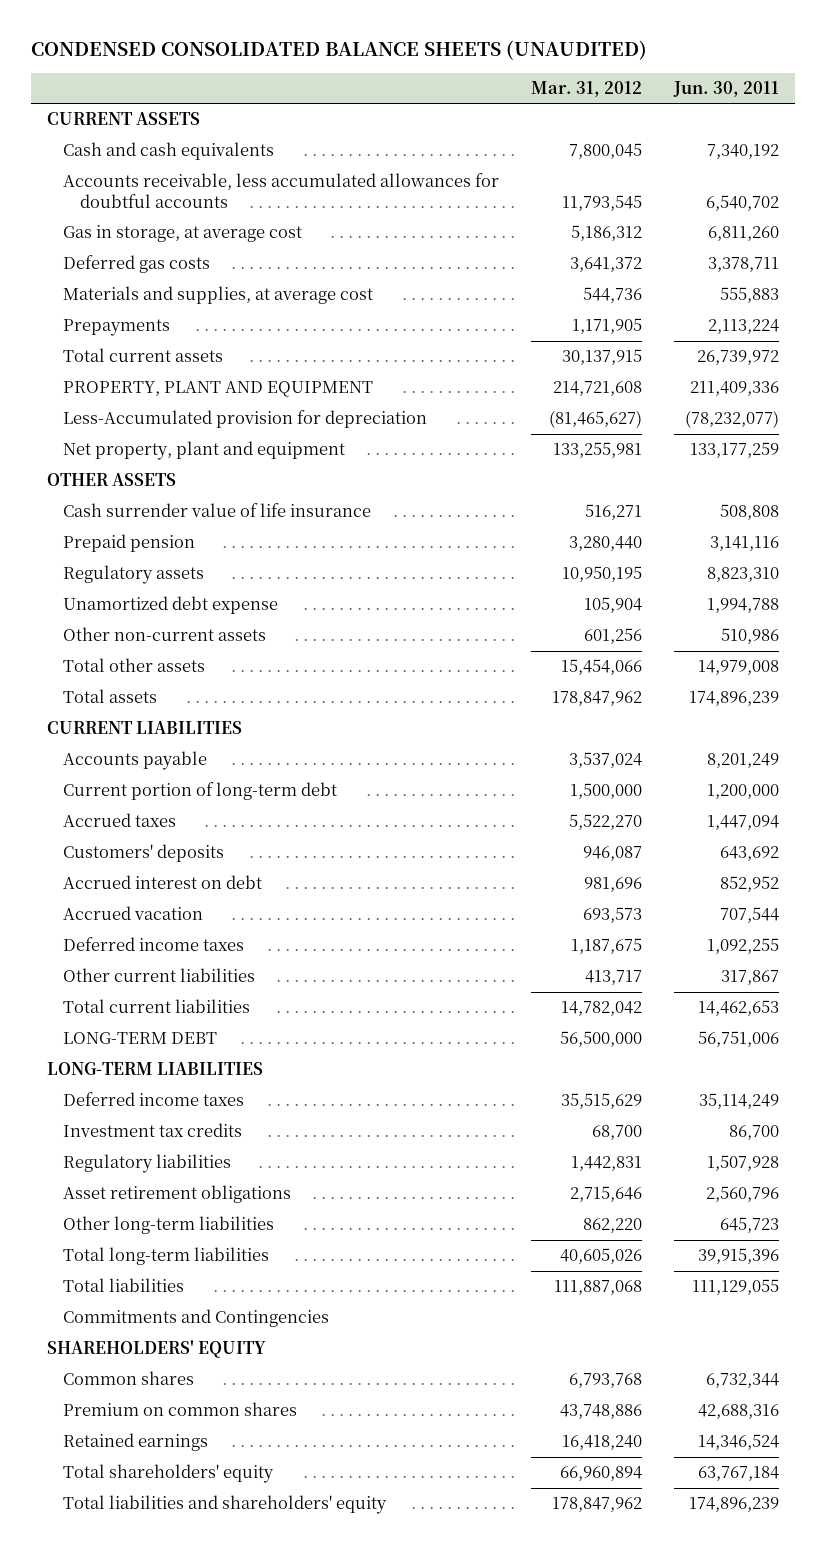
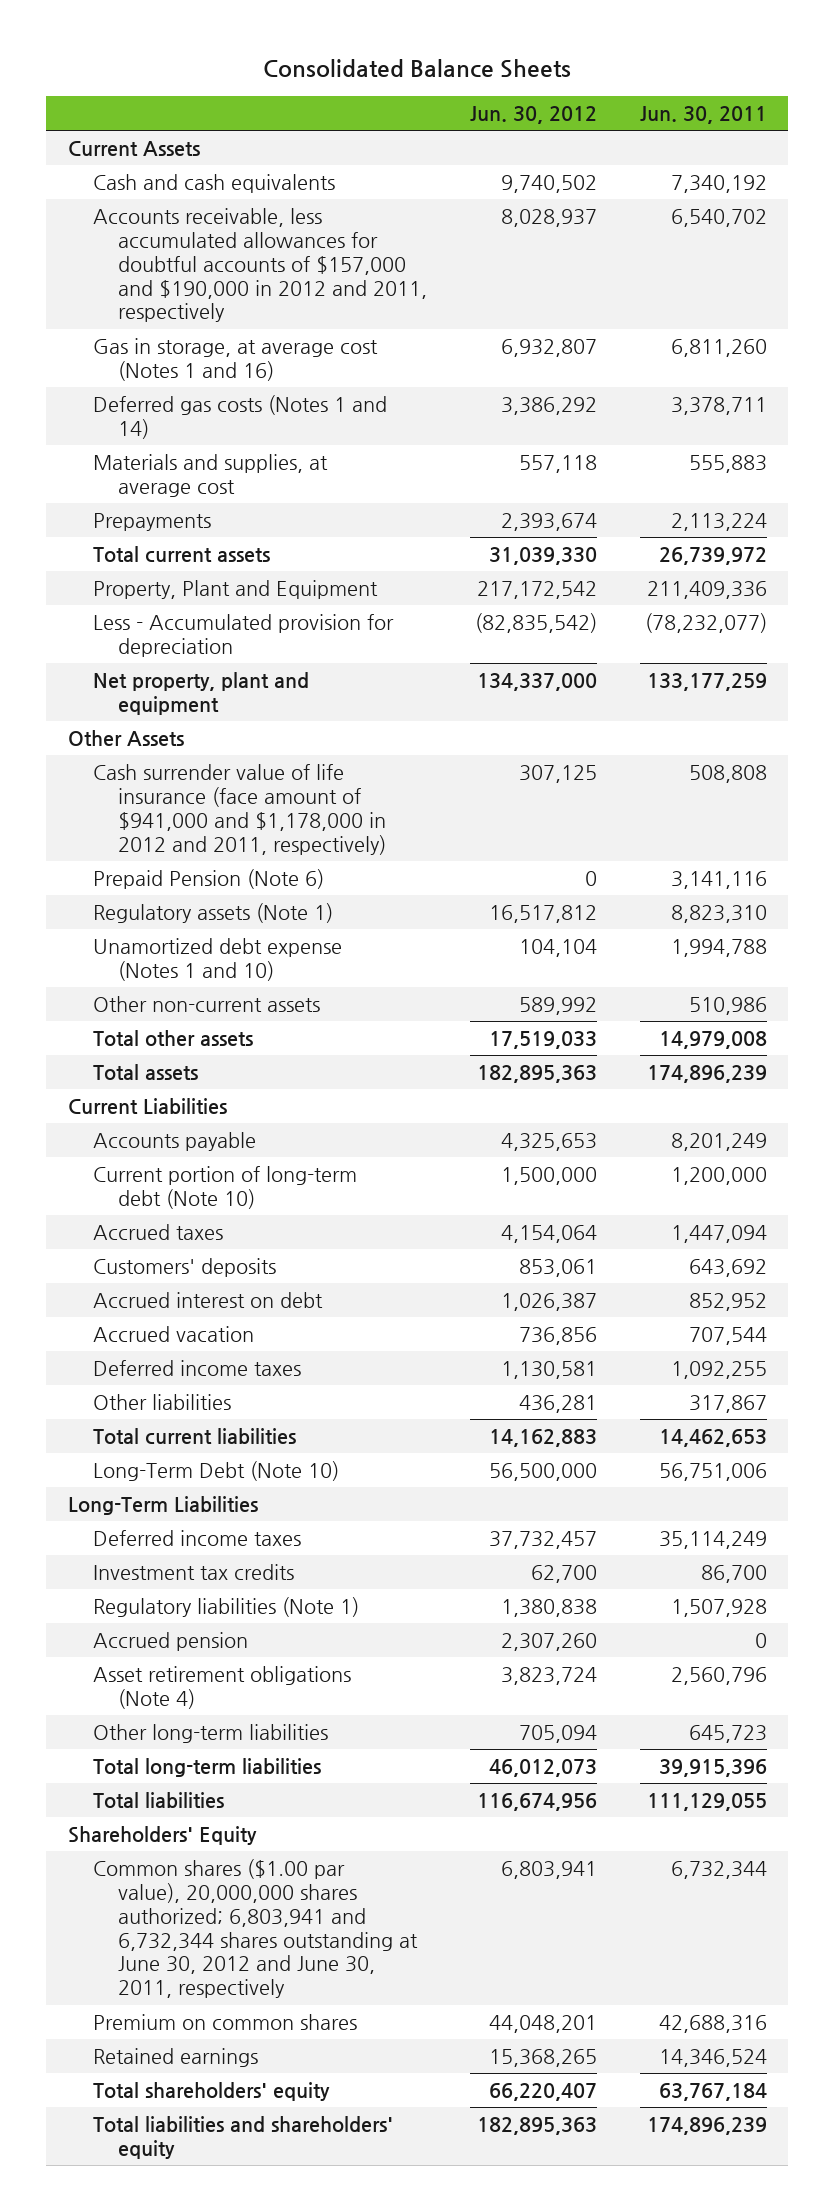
- CONDENSED CONSOLIDATED BALANCE SHEETS (UNAUDITED)
+ Consolidated Balance Sheets
- | Mar. 31, 2012 | Jun. 30, 2011
+ | Jun. 30, 2012 | Jun. 30, 2011
- CURRENT ASSETS
+ Current Assets
- Accounts receivable, less accumulated allowances for doubtful accounts | 11,793,545 | 6,540,702
- Gas in storage, at average cost | 5,186,312 | 6,811,260
- Deferred gas costs | 3,641,372 | 3,378,711
+ Accounts receivable, less accumulated allowances for doubtful accounts of $157,000 and $190,000 in 2012 and 2011, respectively | 8,028,937 | 6,540,702
+ Gas in storage, at average cost (Notes 1 and 16) | 6,932,807 | 6,811,260
+ Deferred gas costs (Notes 1 and 14) | 3,386,292 | 3,378,711
- PROPERTY, PLANT AND EQUIPMENT | 214,721,608 | 211,409,336
- Less-Accumulated provision for depreciation | (81,465,627) | (78,232,077)
+ Property, Plant and Equipment | 217,172,542 | 211,409,336
+ Less - Accumulated provision for depreciation | (82,835,542) | (78,232,077)
- OTHER ASSETS
- Cash surrender value of life insurance | 516,271 | 508,808
- Prepaid pension | 3,280,440 | 3,141,116
- Regulatory assets | 10,950,195 | 8,823,310
- Unamortized debt expense | 105,904 | 1,994,788
+ Other Assets
+ Cash surrender value of life insurance (face amount of $941,000 and $1,178,000 in 2012 and 2011, respectively) | 307,125 | 508,808
+ Prepaid Pension (Note 6) | 0 | 3,141,116
+ Regulatory assets (Note 1) | 16,517,812 | 8,823,310
+ Unamortized debt expense (Notes 1 and 10) | 104,104 | 1,994,788
- CURRENT LIABILITIES
+ Current Liabilities
- Current portion of long-term debt | 1,500,000 | 1,200,000
+ Current portion of long-term debt (Note 10) | 1,500,000 | 1,200,000
- Other current liabilities | 413,717 | 317,867
+ Other liabilities | 436,281 | 317,867
- LONG-TERM DEBT | 56,500,000 | 56,751,006
- LONG-TERM LIABILITIES
+ Long-Term Debt (Note 10) | 56,500,000 | 56,751,006
+ Long-Term Liabilities
- Regulatory liabilities | 1,442,831 | 1,507,928
- Asset retirement obligations | 2,715,646 | 2,560,796
+ Regulatory liabilities (Note 1) | 1,380,838 | 1,507,928
+ Accrued pension | 2,307,260 | 0
+ Asset retirement obligations (Note 4) | 3,823,724 | 2,560,796
- Commitments and Contingencies
- SHAREHOLDERS' EQUITY
- Common shares | 6,793,768 | 6,732,344
+ Shareholders' Equity
+ Common shares ($1.00 par value), 20,000,000 shares authorized; 6,803,941 and 6,732,344 shares outstanding at June 30, 2012 and June 30, 2011, respectively | 6,803,941 | 6,732,344

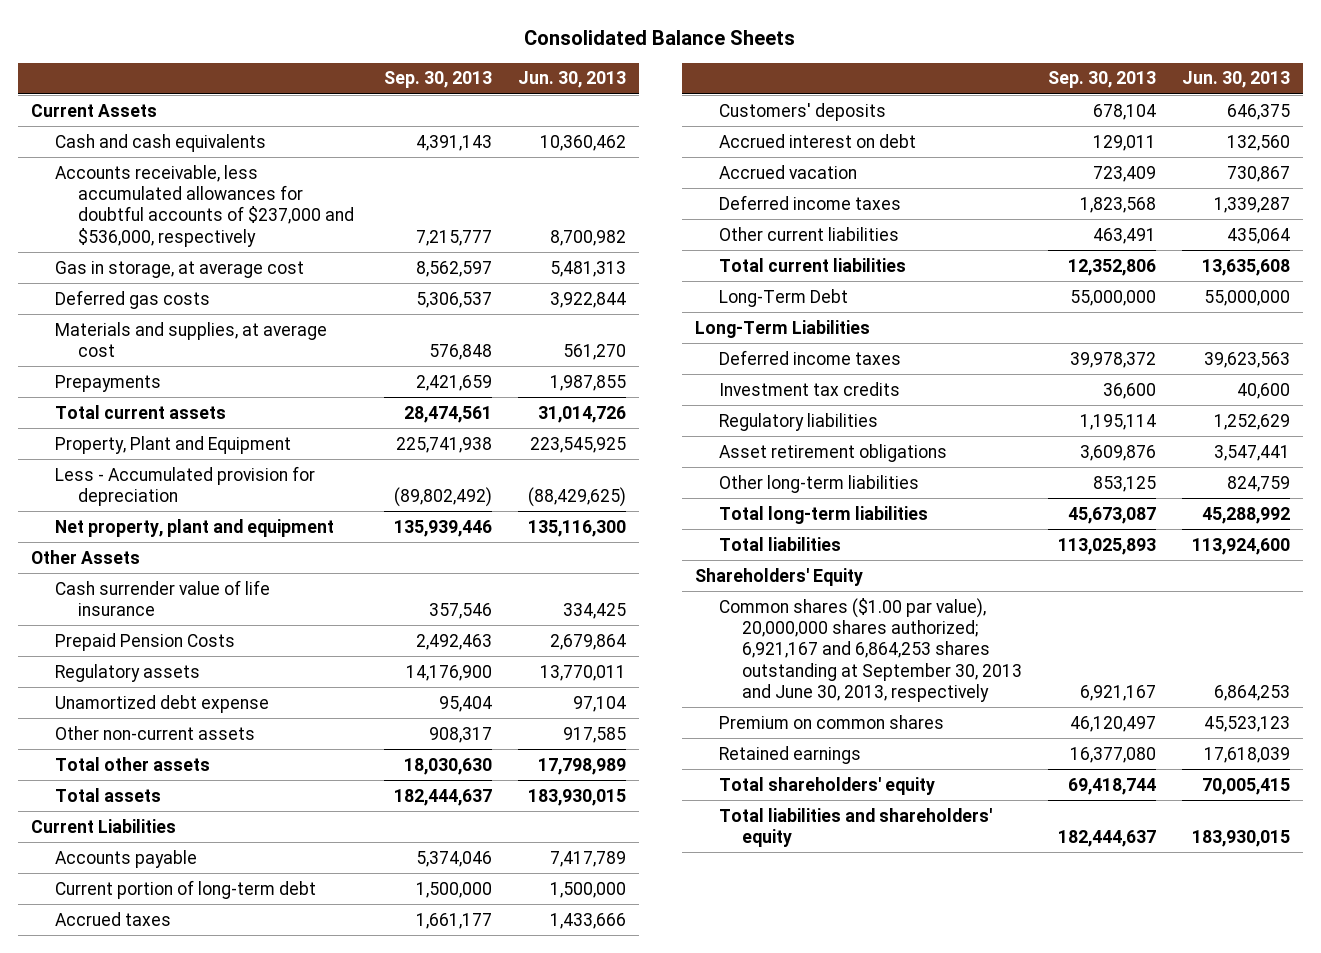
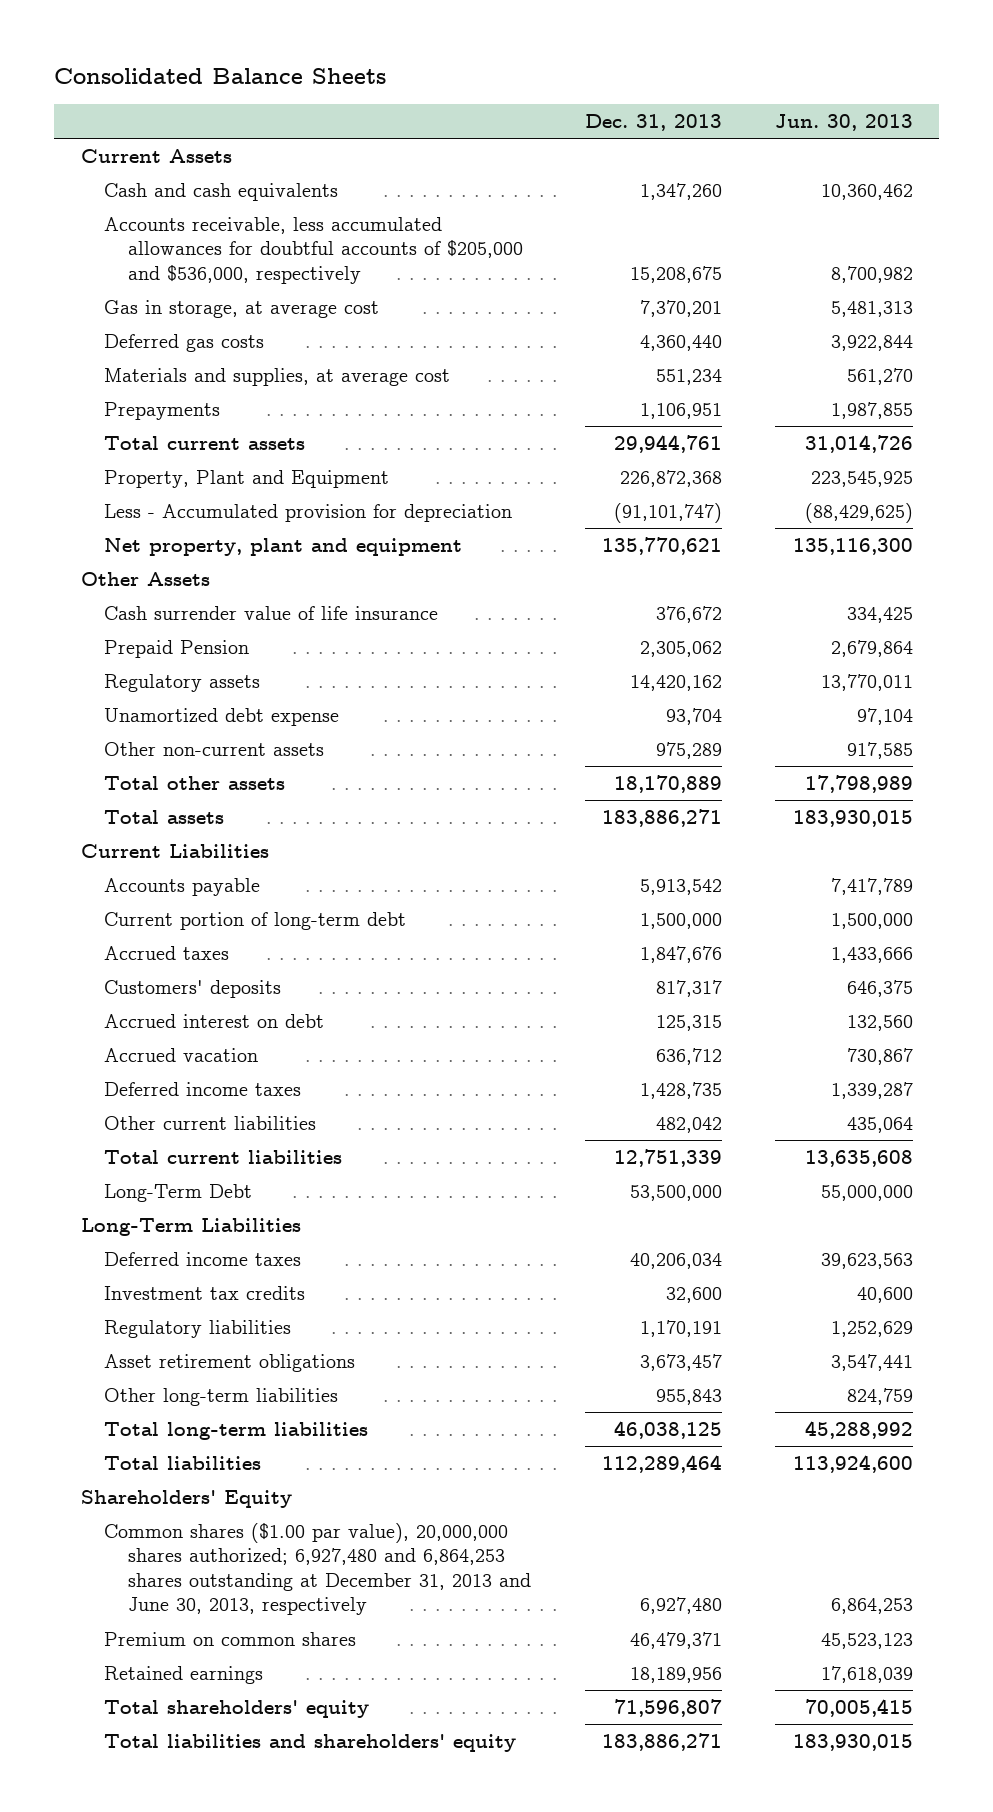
- | Sep. 30, 2013 | Jun. 30, 2013
+ | Dec. 31, 2013 | Jun. 30, 2013
- Accounts receivable, less accumulated allowances for doubtful accounts of $237,000 and $536,000, respectively | 7,215,777 | 8,700,982
+ Accounts receivable, less accumulated allowances for doubtful accounts of $205,000 and $536,000, respectively | 15,208,675 | 8,700,982
- Prepaid Pension Costs | 2,492,463 | 2,679,864
+ Prepaid Pension | 2,305,062 | 2,679,864
- Common shares ($1.00 par value), 20,000,000 shares authorized; 6,921,167 and 6,864,253 shares outstanding at September 30, 2013 and June 30, 2013, respectively | 6,921,167 | 6,864,253
+ Common shares ($1.00 par value), 20,000,000 shares authorized; 6,927,480 and 6,864,253 shares outstanding at December 31, 2013 and June 30, 2013, respectively | 6,927,480 | 6,864,253

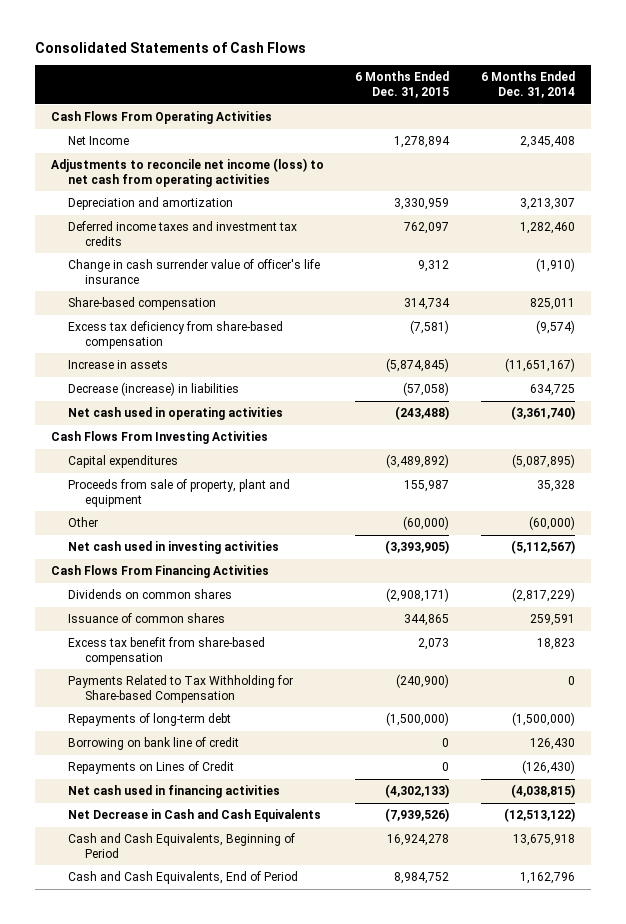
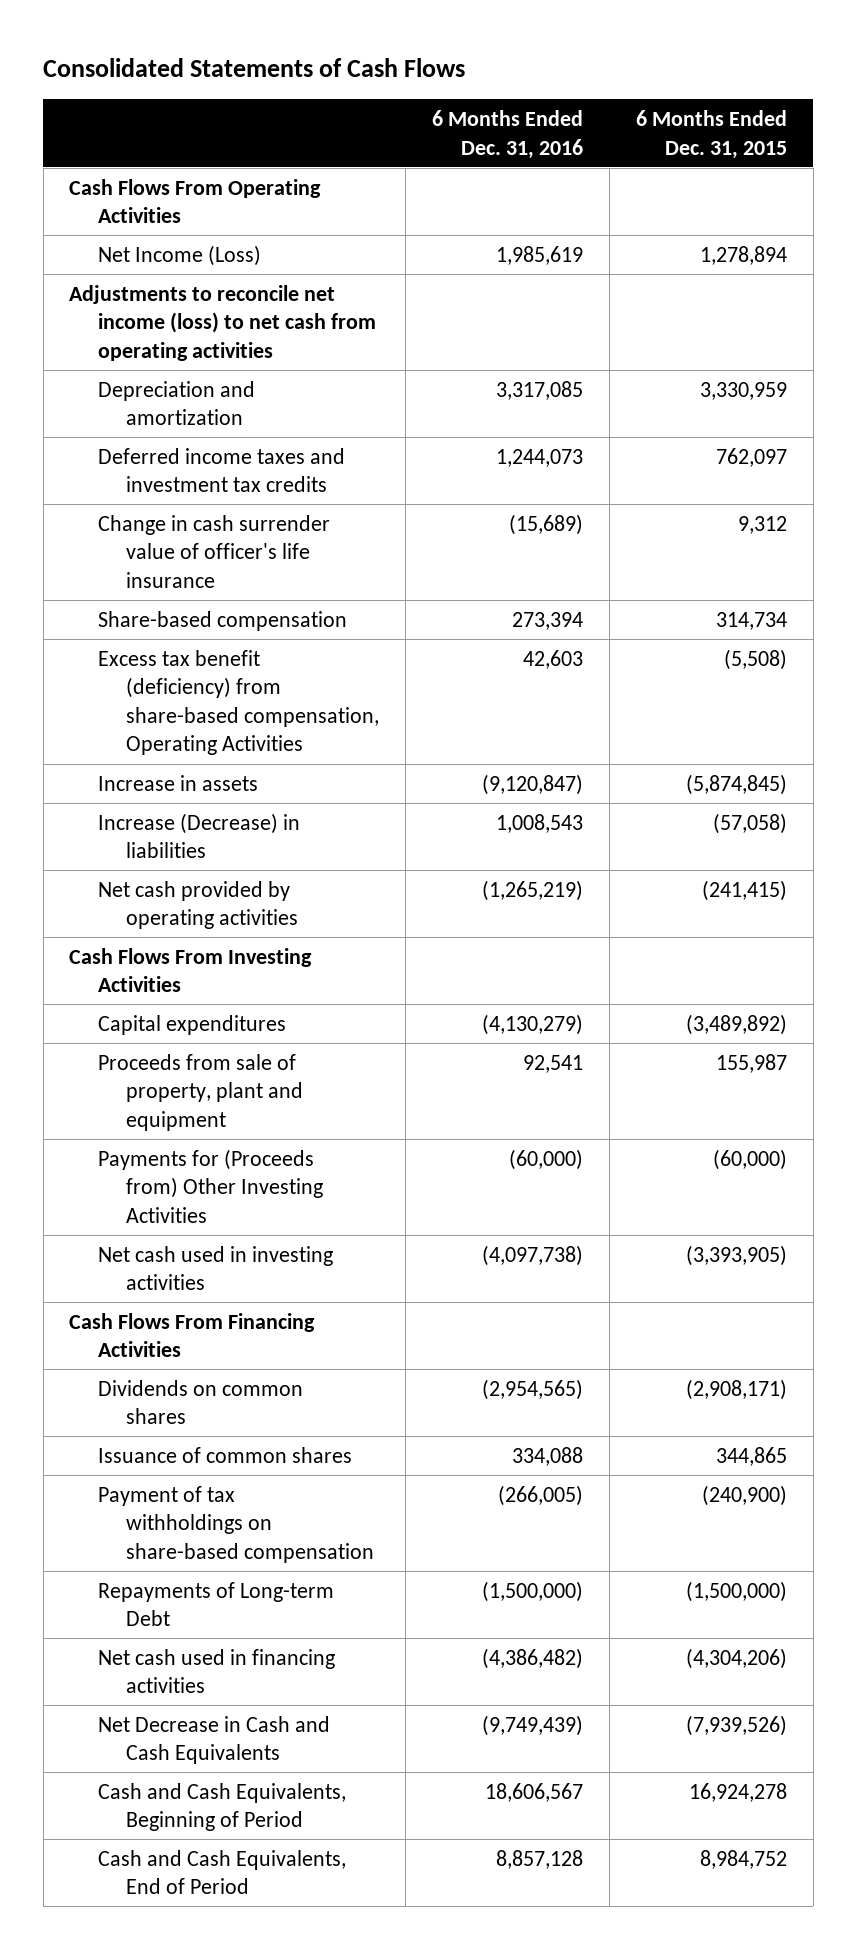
- | 6 Months Ended Dec. 31, 2015 | 6 Months Ended Dec. 31, 2014
+ | 6 Months Ended Dec. 31, 2016 | 6 Months Ended Dec. 31, 2015
- Net Income | 1,278,894 | 2,345,408
+ Net Income (Loss) | 1,985,619 | 1,278,894
- Excess tax deficiency from share-based compensation | (7,581) | (9,574)
+ Excess tax benefit (deficiency) from share-based compensation, Operating Activities | 42,603 | (5,508)
- Decrease (increase) in liabilities | (57,058) | 634,725
- Net cash used in operating activities | (243,488) | (3,361,740)
+ Increase (Decrease) in liabilities | 1,008,543 | (57,058)
+ Net cash provided by operating activities | (1,265,219) | (241,415)
- Other | (60,000) | (60,000)
+ Payments for (Proceeds from) Other Investing Activities | (60,000) | (60,000)
- Excess tax benefit from share-based compensation | 2,073 | 18,823
- Payments Related to Tax Withholding for Share-based Compensation | (240,900) | 0
- Repayments of long-term debt | (1,500,000) | (1,500,000)
- Borrowing on bank line of credit | 0 | 126,430
- Repayments on Lines of Credit | 0 | (126,430)
- Net cash used in financing activities | (4,302,133) | (4,038,815)
+ Payment of tax withholdings on share-based compensation | (266,005) | (240,900)
+ Repayments of Long-term Debt | (1,500,000) | (1,500,000)
+ Net cash used in financing activities | (4,386,482) | (4,304,206)

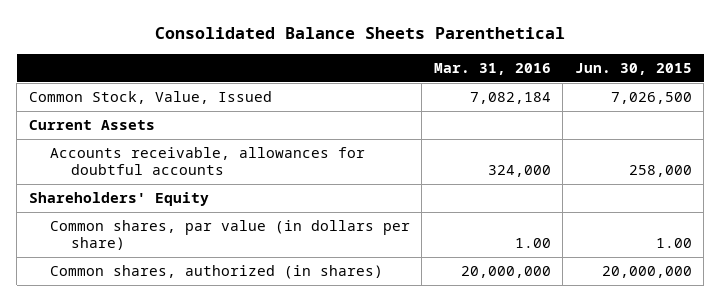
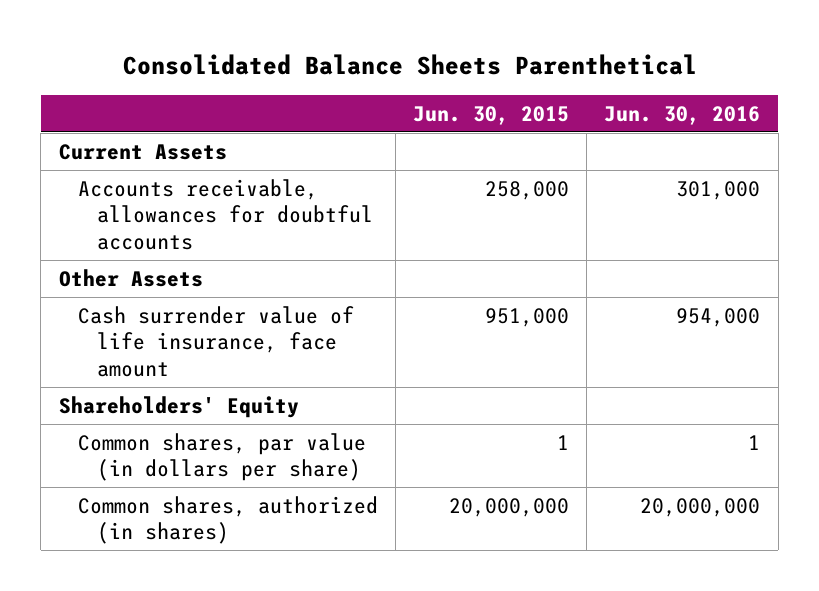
- | Mar. 31, 2016 | Jun. 30, 2015
+ | Jun. 30, 2015 | Jun. 30, 2016
- Common Stock, Value, Issued | 7,082,184 | 7,026,500
+ Other Assets
+ Cash surrender value of life insurance, face amount | 951,000 | 954,000
- Common shares, par value (in dollars per share) | 1.00 | 1.00
+ Common shares, par value (in dollars per share) | 1 | 1

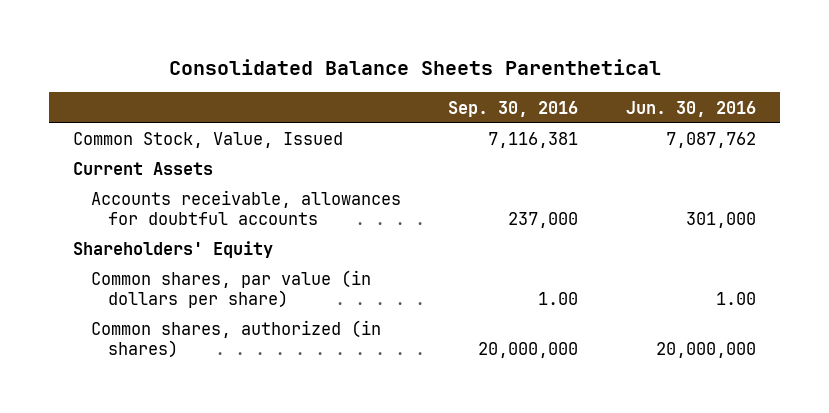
- | Jun. 30, 2015 | Jun. 30, 2016
+ | Sep. 30, 2016 | Jun. 30, 2016
+ Common Stock, Value, Issued | 7,116,381 | 7,087,762
- Other Assets
- Cash surrender value of life insurance, face amount | 951,000 | 954,000
- Common shares, par value (in dollars per share) | 1 | 1
+ Common shares, par value (in dollars per share) | 1.00 | 1.00

